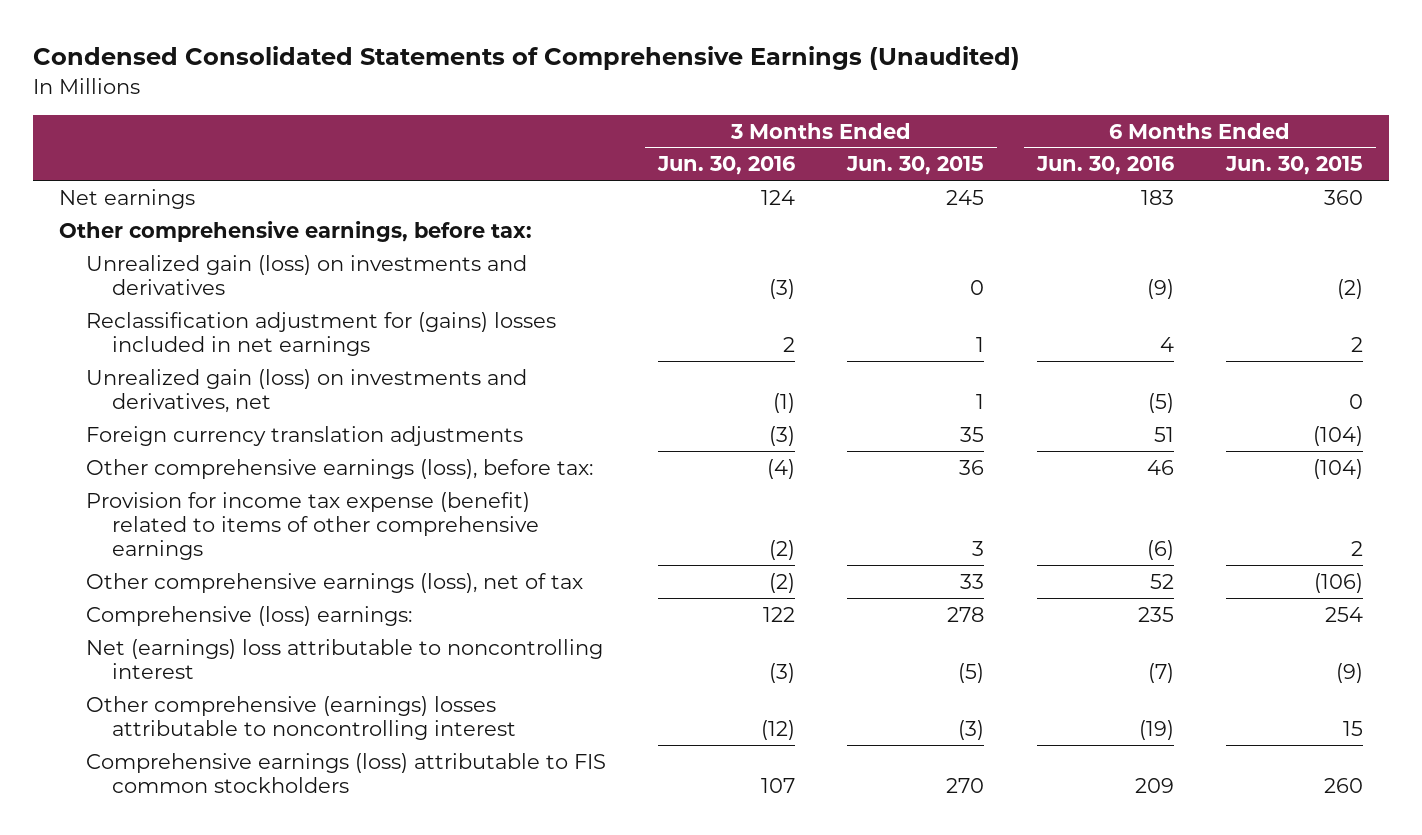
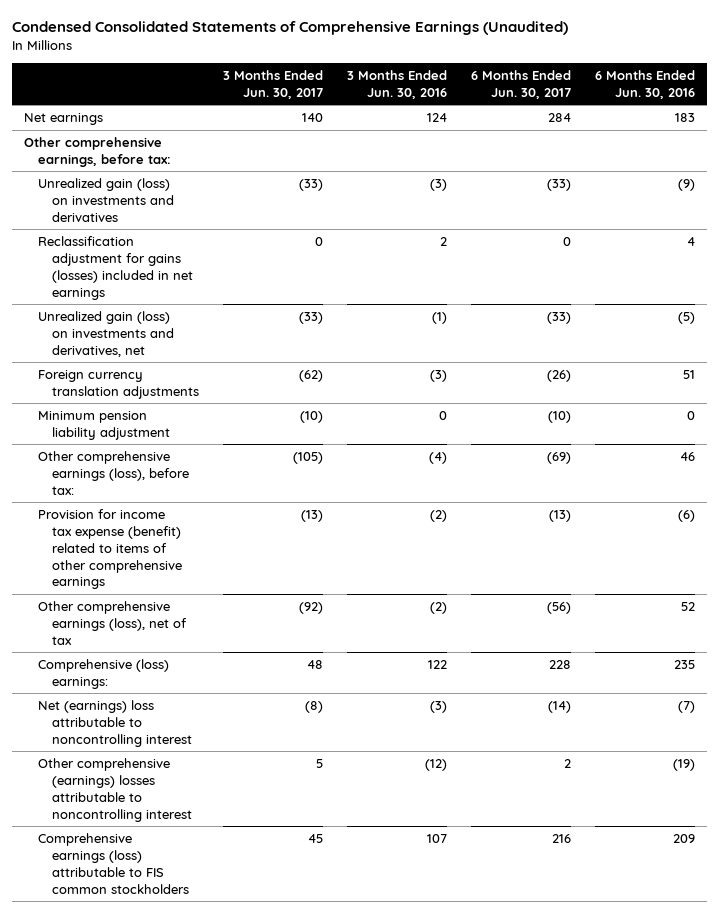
- | 3 Months Ended Jun. 30, 2016 | 3 Months Ended Jun. 30, 2015 | 6 Months Ended Jun. 30, 2016 | 6 Months Ended Jun. 30, 2015
+ | 3 Months Ended Jun. 30, 2017 | 3 Months Ended Jun. 30, 2016 | 6 Months Ended Jun. 30, 2017 | 6 Months Ended Jun. 30, 2016
- Reclassification adjustment for (gains) losses included in net earnings | 2 | 1 | 4 | 2
+ Reclassification adjustment for gains (losses) included in net earnings | 0 | 2 | 0 | 4
+ Minimum pension liability adjustment | (10) | 0 | (10) | 0

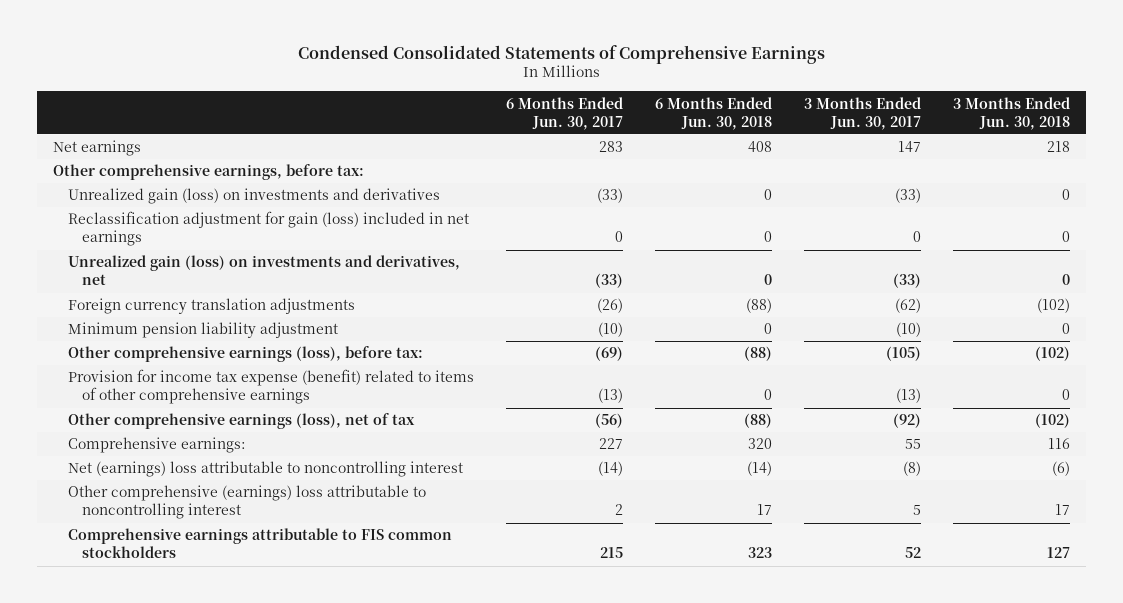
- Condensed Consolidated Statements of Comprehensive Earnings (Unaudited)
+ Condensed Consolidated Statements of Comprehensive Earnings
- | 3 Months Ended Jun. 30, 2017 | 3 Months Ended Jun. 30, 2016 | 6 Months Ended Jun. 30, 2017 | 6 Months Ended Jun. 30, 2016
+ | 6 Months Ended Jun. 30, 2017 | 6 Months Ended Jun. 30, 2018 | 3 Months Ended Jun. 30, 2017 | 3 Months Ended Jun. 30, 2018
- Net earnings | 140 | 124 | 284 | 183
+ Net earnings | 283 | 408 | 147 | 218
- Reclassification adjustment for gains (losses) included in net earnings | 0 | 2 | 0 | 4
+ Reclassification adjustment for gain (loss) included in net earnings | 0 | 0 | 0 | 0
- Comprehensive (loss) earnings: | 48 | 122 | 228 | 235
+ Comprehensive earnings: | 227 | 320 | 55 | 116
- Other comprehensive (earnings) losses attributable to noncontrolling interest | 5 | (12) | 2 | (19)
- Comprehensive earnings (loss) attributable to FIS common stockholders | 45 | 107 | 216 | 209
+ Other comprehensive (earnings) loss attributable to noncontrolling interest | 2 | 17 | 5 | 17
+ Comprehensive earnings attributable to FIS common stockholders | 215 | 323 | 52 | 127

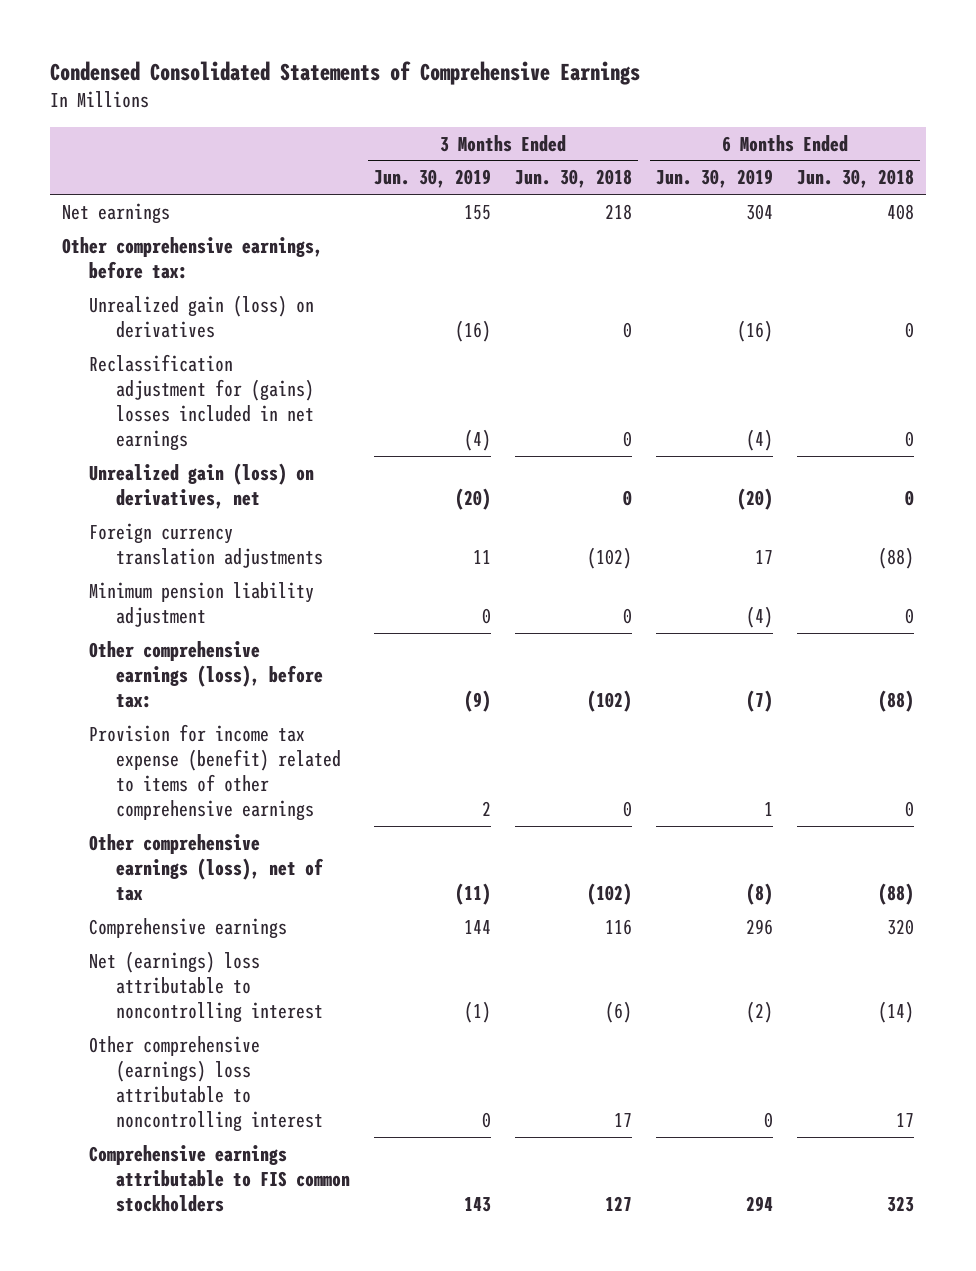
- | 6 Months Ended Jun. 30, 2017 | 6 Months Ended Jun. 30, 2018 | 3 Months Ended Jun. 30, 2017 | 3 Months Ended Jun. 30, 2018
+ | 3 Months Ended Jun. 30, 2019 | 3 Months Ended Jun. 30, 2018 | 6 Months Ended Jun. 30, 2019 | 6 Months Ended Jun. 30, 2018
- Unrealized gain (loss) on investments and derivatives | (33) | 0 | (33) | 0
- Reclassification adjustment for gain (loss) included in net earnings | 0 | 0 | 0 | 0
- Unrealized gain (loss) on investments and derivatives, net | (33) | 0 | (33) | 0
+ Unrealized gain (loss) on derivatives | (16) | 0 | (16) | 0
+ Reclassification adjustment for (gains) losses included in net earnings | (4) | 0 | (4) | 0
+ Unrealized gain (loss) on derivatives, net | (20) | 0 | (20) | 0
- Comprehensive earnings: | 227 | 320 | 55 | 116
+ Comprehensive earnings | 144 | 116 | 296 | 320

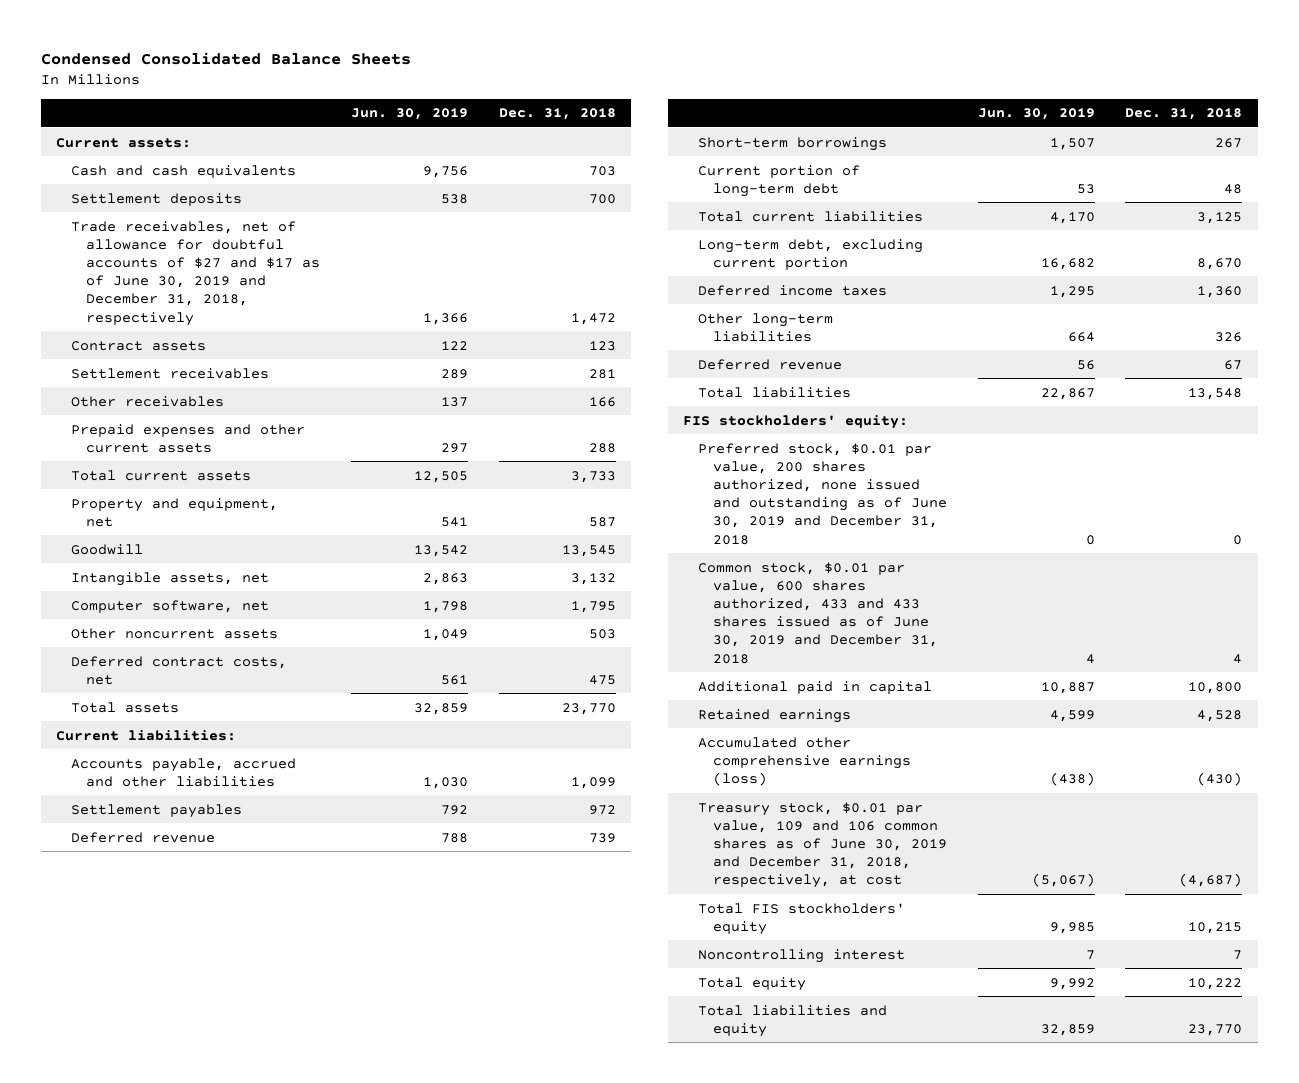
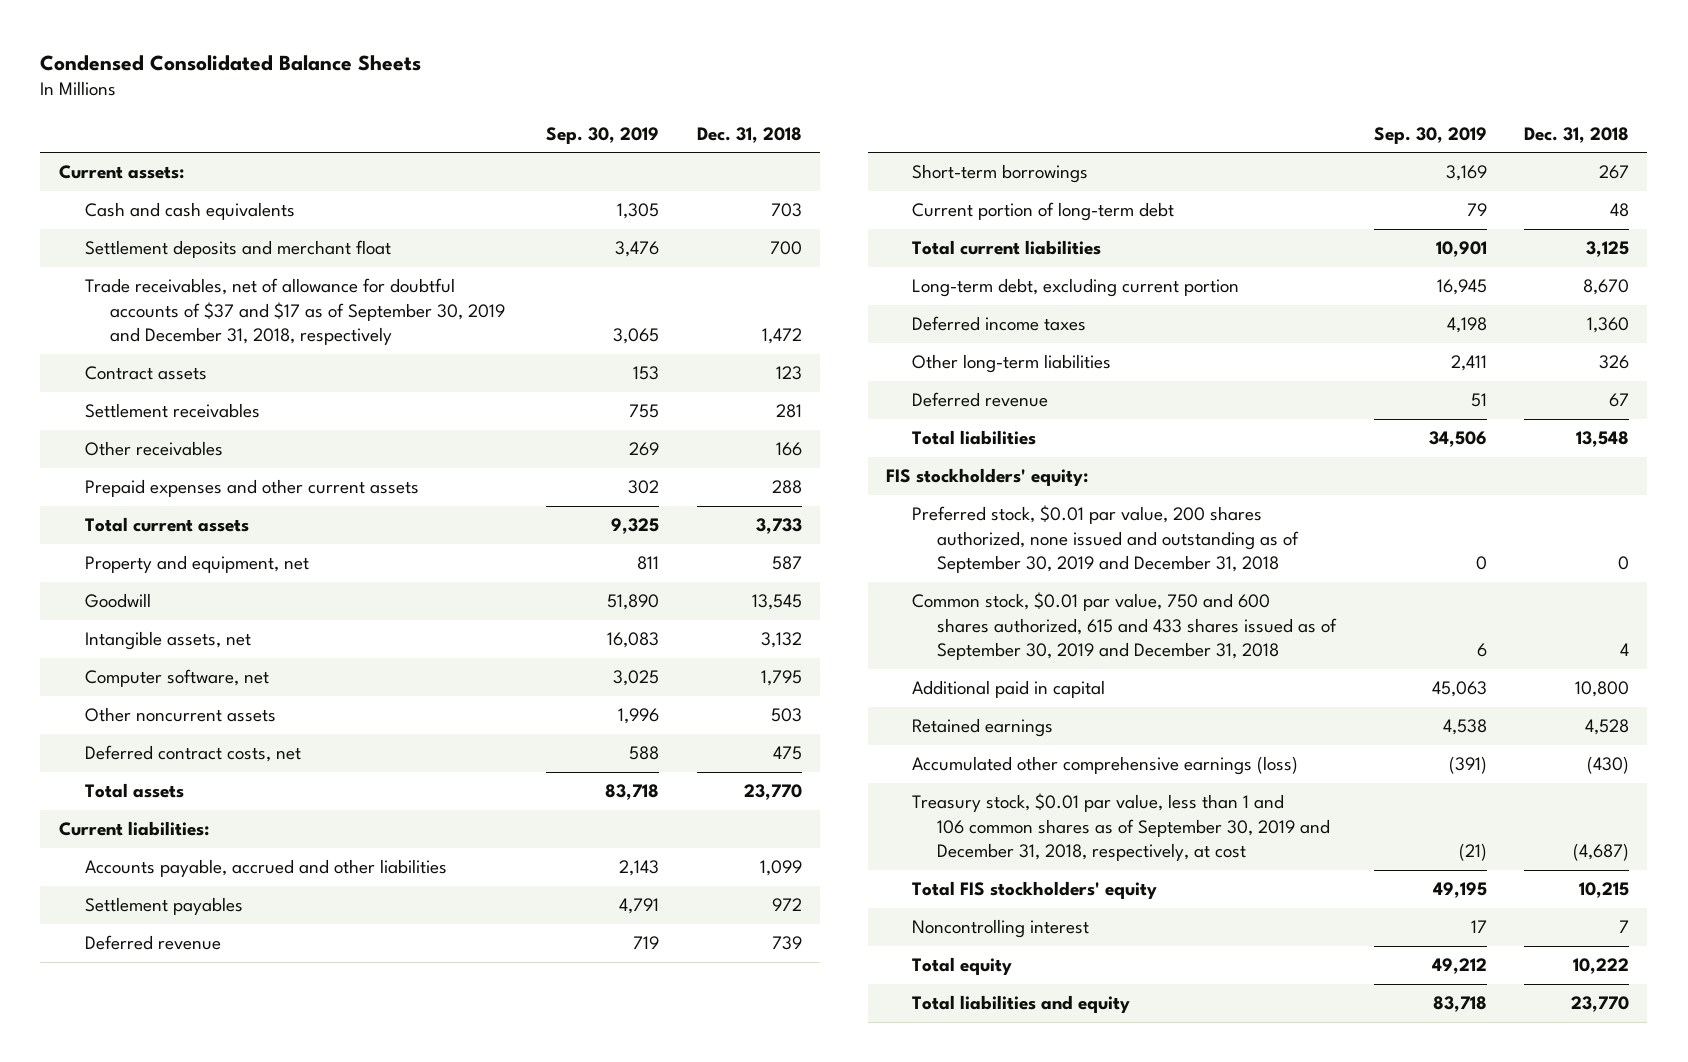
- | Jun. 30, 2019 | Dec. 31, 2018
+ | Sep. 30, 2019 | Dec. 31, 2018
- Settlement deposits | 538 | 700
- Trade receivables, net of allowance for doubtful accounts of $27 and $17 as of June 30, 2019 and December 31, 2018, respectively | 1,366 | 1,472
+ Settlement deposits and merchant float | 3,476 | 700
+ Trade receivables, net of allowance for doubtful accounts of $37 and $17 as of September 30, 2019 and December 31, 2018, respectively | 3,065 | 1,472
- Preferred stock, $0.01 par value, 200 shares authorized, none issued and outstanding as of June 30, 2019 and December 31, 2018 | 0 | 0
- Common stock, $0.01 par value, 600 shares authorized, 433 and 433 shares issued as of June 30, 2019 and December 31, 2018 | 4 | 4
+ Preferred stock, $0.01 par value, 200 shares authorized, none issued and outstanding as of September 30, 2019 and December 31, 2018 | 0 | 0
+ Common stock, $0.01 par value, 750 and 600 shares authorized, 615 and 433 shares issued as of September 30, 2019 and December 31, 2018 | 6 | 4
- Treasury stock, $0.01 par value, 109 and 106 common shares as of June 30, 2019 and December 31, 2018, respectively, at cost | (5,067) | (4,687)
+ Treasury stock, $0.01 par value, less than 1 and 106 common shares as of September 30, 2019 and December 31, 2018, respectively, at cost | (21) | (4,687)

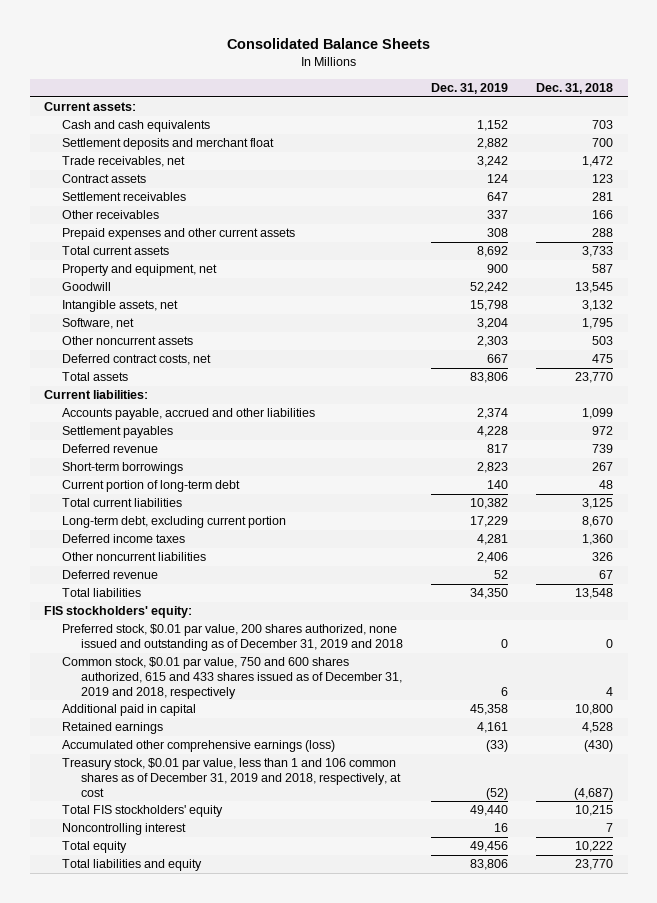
- Condensed Consolidated Balance Sheets
+ Consolidated Balance Sheets
- | Sep. 30, 2019 | Dec. 31, 2018
+ | Dec. 31, 2019 | Dec. 31, 2018
- Trade receivables, net of allowance for doubtful accounts of $37 and $17 as of September 30, 2019 and December 31, 2018, respectively | 3,065 | 1,472
+ Trade receivables, net | 3,242 | 1,472
- Computer software, net | 3,025 | 1,795
+ Software, net | 3,204 | 1,795
- Other long-term liabilities | 2,411 | 326
+ Other noncurrent liabilities | 2,406 | 326
- Preferred stock, $0.01 par value, 200 shares authorized, none issued and outstanding as of September 30, 2019 and December 31, 2018 | 0 | 0
- Common stock, $0.01 par value, 750 and 600 shares authorized, 615 and 433 shares issued as of September 30, 2019 and December 31, 2018 | 6 | 4
+ Preferred stock, $0.01 par value, 200 shares authorized, none issued and outstanding as of December 31, 2019 and 2018 | 0 | 0
+ Common stock, $0.01 par value, 750 and 600 shares authorized, 615 and 433 shares issued as of December 31, 2019 and 2018, respectively | 6 | 4
- Treasury stock, $0.01 par value, less than 1 and 106 common shares as of September 30, 2019 and December 31, 2018, respectively, at cost | (21) | (4,687)
+ Treasury stock, $0.01 par value, less than 1 and 106 common shares as of December 31, 2019 and 2018, respectively, at cost | (52) | (4,687)

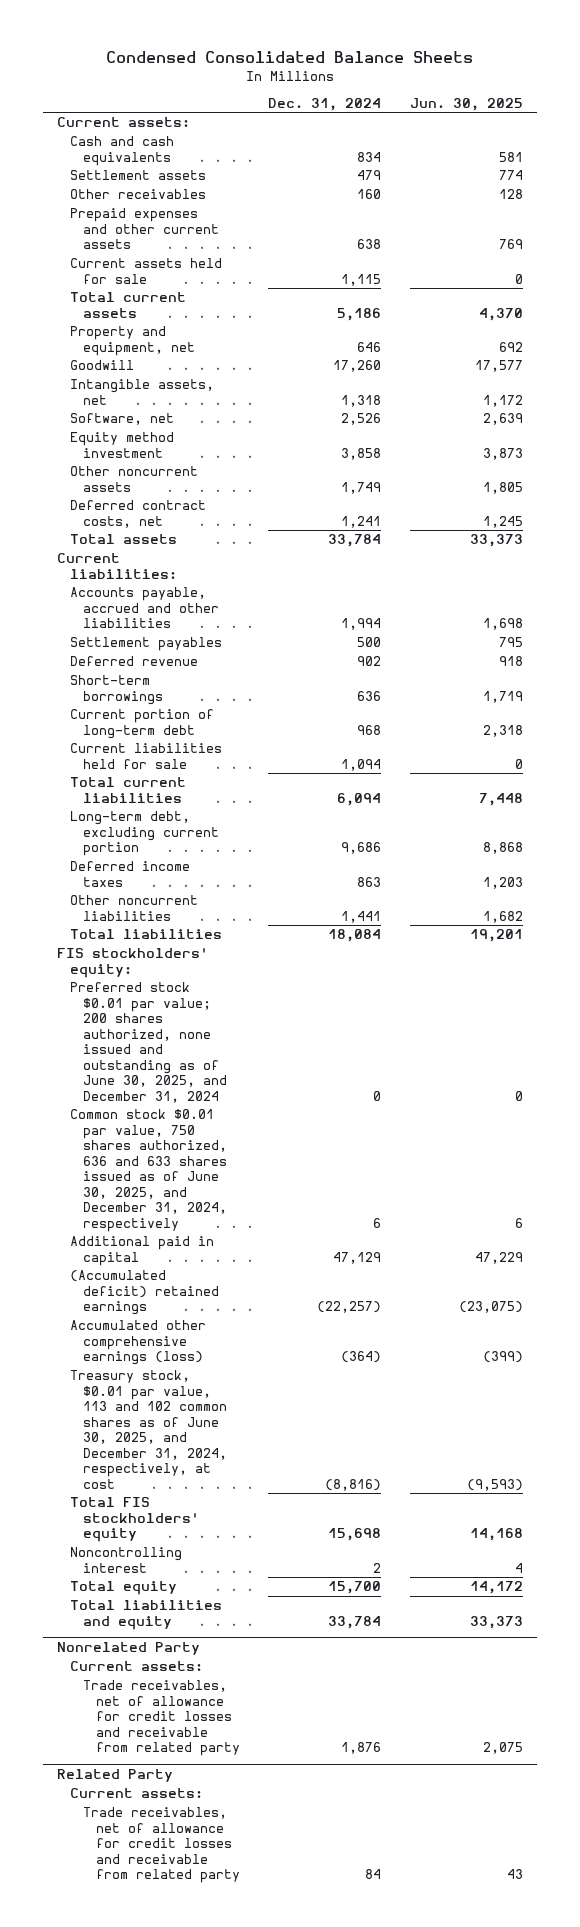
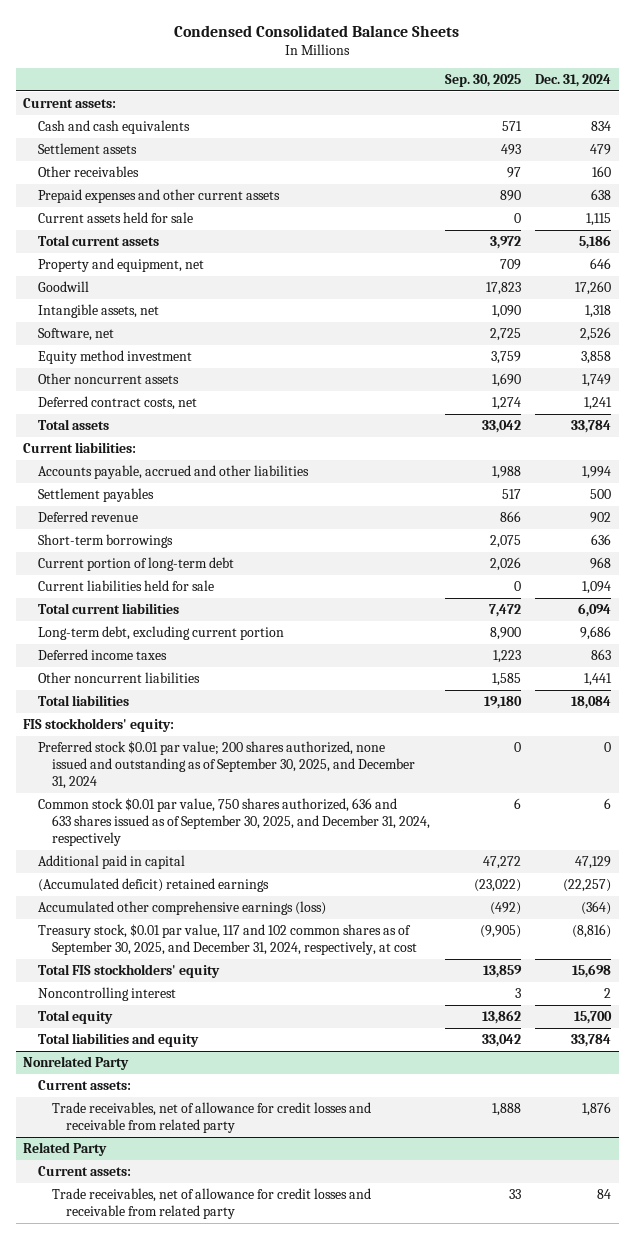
- | Dec. 31, 2024 | Jun. 30, 2025
+ | Sep. 30, 2025 | Dec. 31, 2024
- Preferred stock $0.01 par value; 200 shares authorized, none issued and outstanding as of June 30, 2025, and December 31, 2024 | 0 | 0
- Common stock $0.01 par value, 750 shares authorized, 636 and 633 shares issued as of June 30, 2025, and December 31, 2024, respectively | 6 | 6
+ Preferred stock $0.01 par value; 200 shares authorized, none issued and outstanding as of September 30, 2025, and December 31, 2024 | 0 | 0
+ Common stock $0.01 par value, 750 shares authorized, 636 and 633 shares issued as of September 30, 2025, and December 31, 2024, respectively | 6 | 6
- Treasury stock, $0.01 par value, 113 and 102 common shares as of June 30, 2025, and December 31, 2024, respectively, at cost | (8,816) | (9,593)
+ Treasury stock, $0.01 par value, 117 and 102 common shares as of September 30, 2025, and December 31, 2024, respectively, at cost | (9,905) | (8,816)

